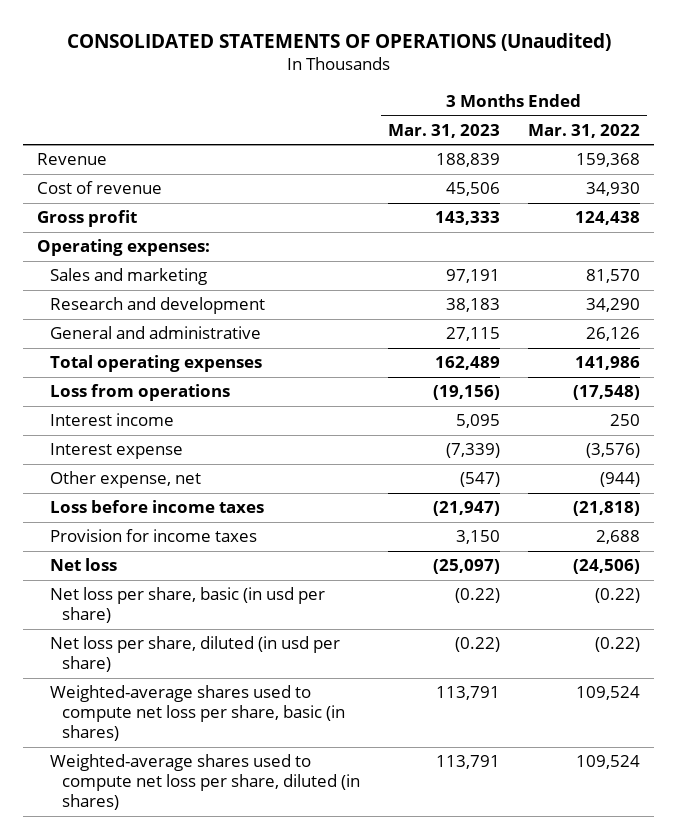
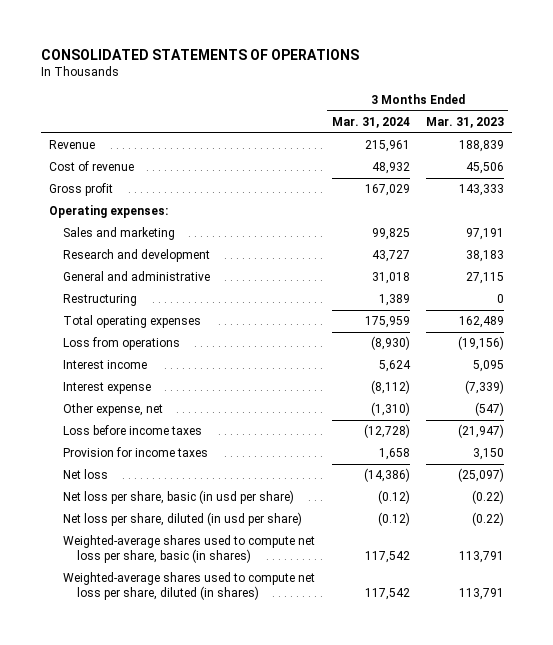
- CONSOLIDATED STATEMENTS OF OPERATIONS (Unaudited)
+ CONSOLIDATED STATEMENTS OF OPERATIONS
- | 3 Months Ended Mar. 31, 2023 | 3 Months Ended Mar. 31, 2022
+ | 3 Months Ended Mar. 31, 2024 | 3 Months Ended Mar. 31, 2023
+ Restructuring | 1,389 | 0

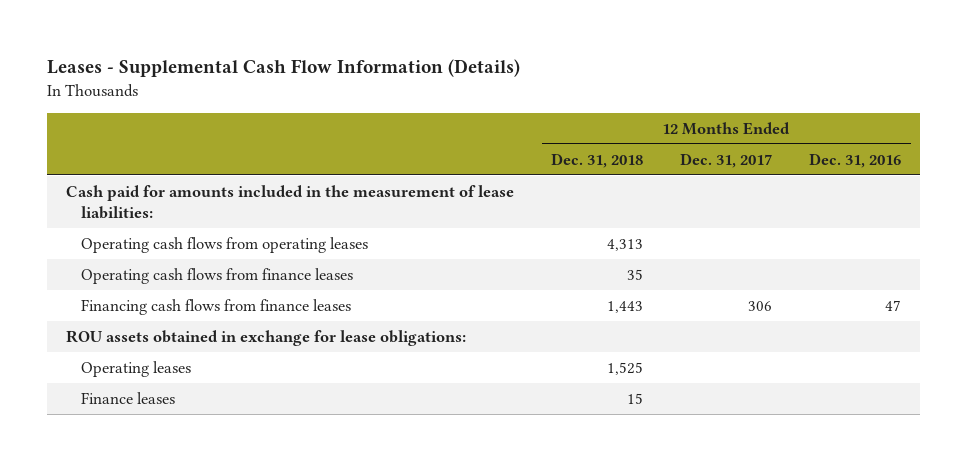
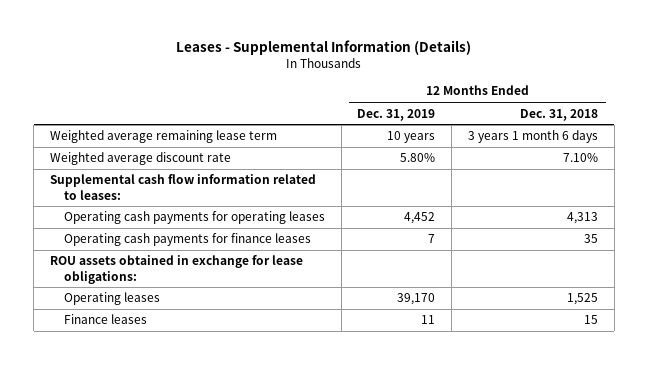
- Leases - Supplemental Cash Flow Information (Details)
+ Leases - Supplemental Information (Details)
- | 12 Months Ended Dec. 31, 2018 | 12 Months Ended Dec. 31, 2017 | 12 Months Ended Dec. 31, 2016
+ | 12 Months Ended Dec. 31, 2019 | 12 Months Ended Dec. 31, 2018
- Cash paid for amounts included in the measurement of lease liabilities:
- Operating cash flows from operating leases | 4,313 | |
- Operating cash flows from finance leases | 35 | |
- Financing cash flows from finance leases | 1,443 | 306 | 47
+ Weighted average remaining lease term | 10 years | 3 years 1 month 6 days
+ Weighted average discount rate | 5.80% | 7.10%
+ Supplemental cash flow information related to leases:
+ Operating cash payments for operating leases | 4,452 | 4,313
+ Operating cash payments for finance leases | 7 | 35

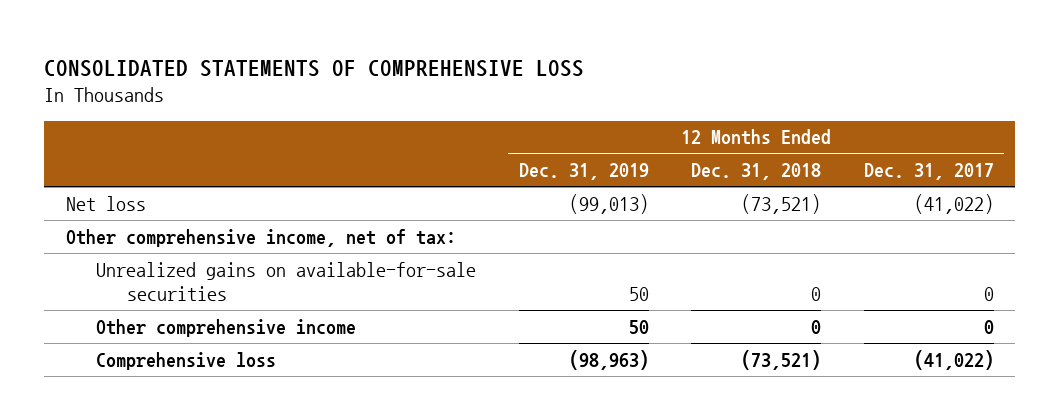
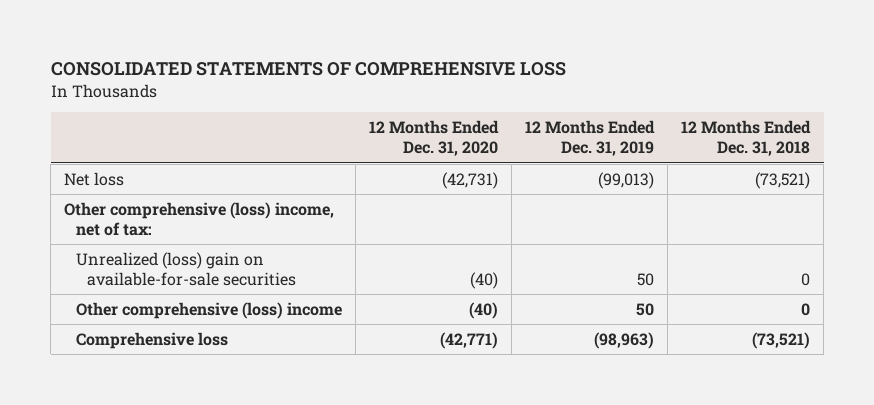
- | 12 Months Ended Dec. 31, 2019 | 12 Months Ended Dec. 31, 2018 | 12 Months Ended Dec. 31, 2017
+ | 12 Months Ended Dec. 31, 2020 | 12 Months Ended Dec. 31, 2019 | 12 Months Ended Dec. 31, 2018
- Other comprehensive income, net of tax:
- Unrealized gains on available-for-sale securities | 50 | 0 | 0
- Other comprehensive income | 50 | 0 | 0
+ Other comprehensive (loss) income, net of tax:
+ Unrealized (loss) gain on available-for-sale securities | (40) | 50 | 0
+ Other comprehensive (loss) income | (40) | 50 | 0

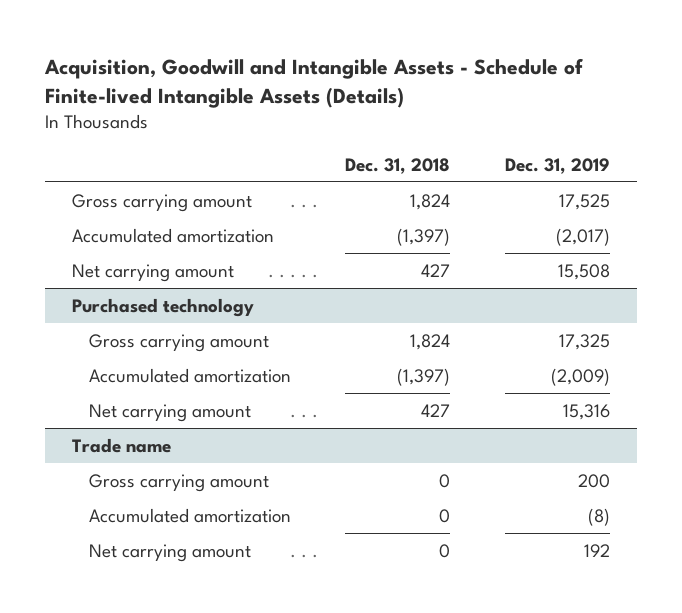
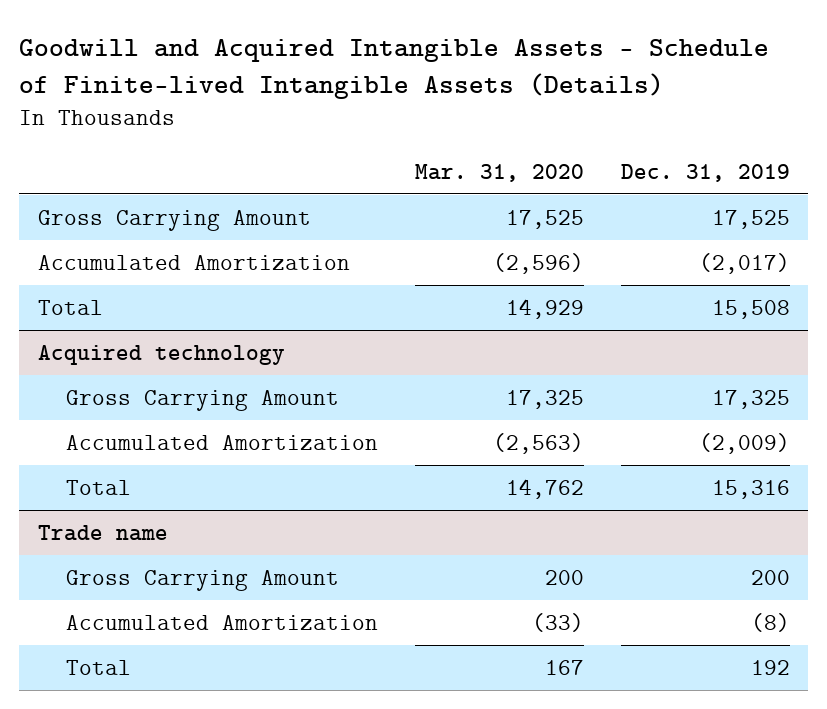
- Acquisition, Goodwill and Intangible Assets - Schedule of Finite-lived Intangible Assets (Details)
+ Goodwill and Acquired Intangible Assets - Schedule of Finite-lived Intangible Assets (Details)
- | Dec. 31, 2018 | Dec. 31, 2019
+ | Mar. 31, 2020 | Dec. 31, 2019
- Gross carrying amount | 1,824 | 17,525
- Accumulated amortization | (1,397) | (2,017)
- Net carrying amount | 427 | 15,508
- Purchased technology
- Gross carrying amount | 1,824 | 17,325
- Accumulated amortization | (1,397) | (2,009)
- Net carrying amount | 427 | 15,316
+ Gross Carrying Amount | 17,525 | 17,525
+ Accumulated Amortization | (2,596) | (2,017)
+ Total | 14,929 | 15,508
+ Acquired technology
+ Gross Carrying Amount | 17,325 | 17,325
+ Accumulated Amortization | (2,563) | (2,009)
+ Total | 14,762 | 15,316
@ Trade name
- Gross carrying amount | 0 | 200
- Accumulated amortization | 0 | (8)
- Net carrying amount | 0 | 192
+ Gross Carrying Amount | 200 | 200
+ Accumulated Amortization | (33) | (8)
+ Total | 167 | 192

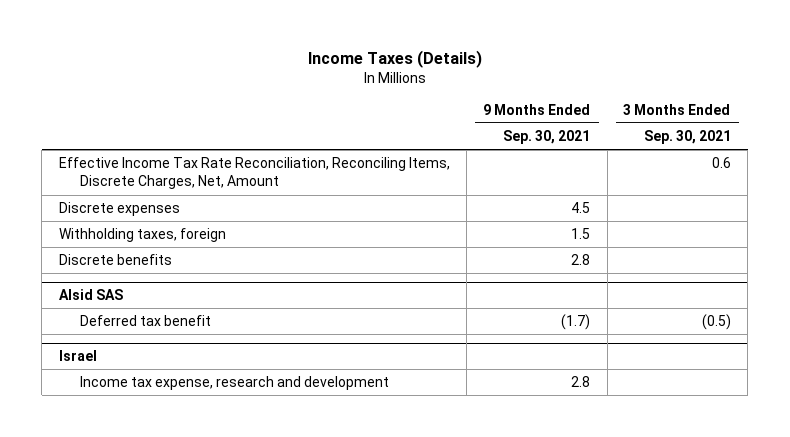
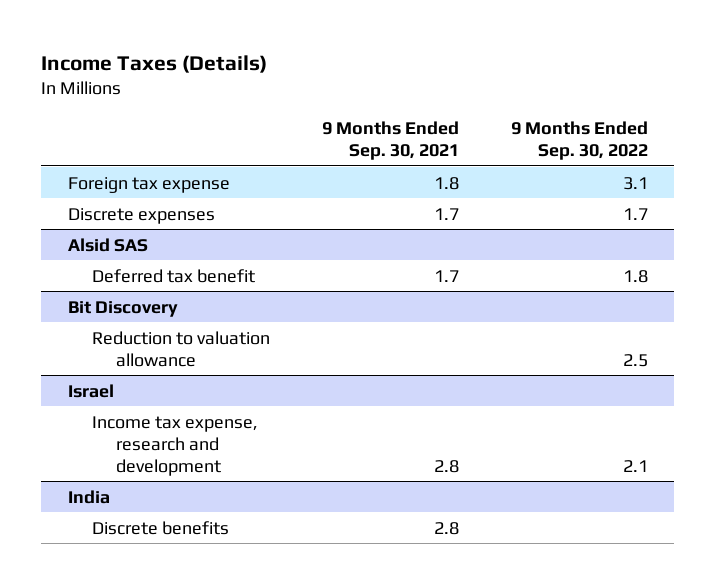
- | 9 Months Ended Sep. 30, 2021 | 3 Months Ended Sep. 30, 2021
+ | 9 Months Ended Sep. 30, 2021 | 9 Months Ended Sep. 30, 2022
- Effective Income Tax Rate Reconciliation, Reconciling Items, Discrete Charges, Net, Amount | | 0.6
- Discrete expenses | 4.5 |
- Withholding taxes, foreign | 1.5 |
- Discrete benefits | 2.8 |
+ Foreign tax expense | 1.8 | 3.1
+ Discrete expenses | 1.7 | 1.7
@ Alsid SAS
- Deferred tax benefit | (1.7) | (0.5)
+ Deferred tax benefit | 1.7 | 1.8
+ Bit Discovery
+ Reduction to valuation allowance | | 2.5
+ India
+ Discrete benefits | 2.8 |

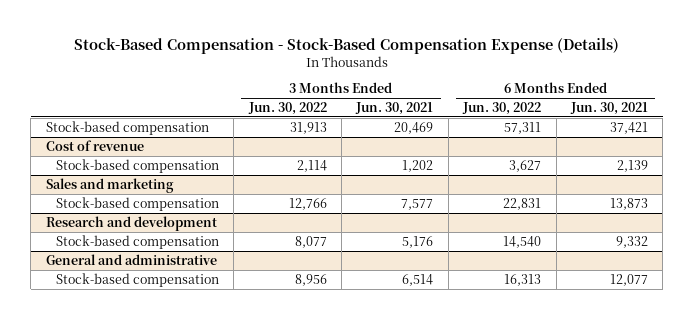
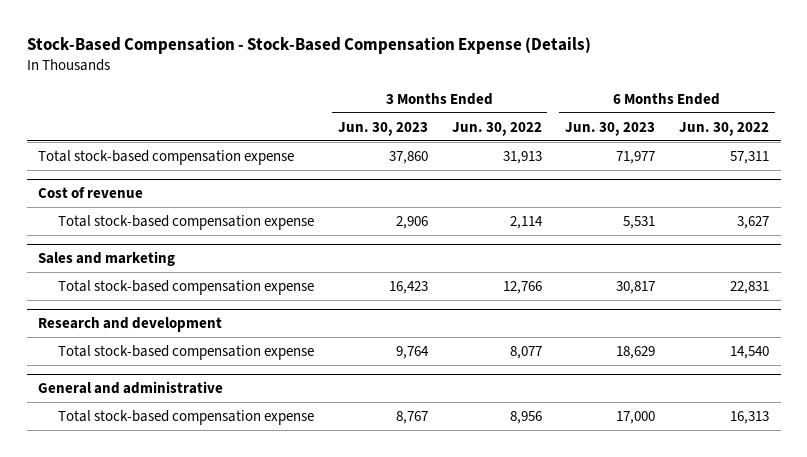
- | 3 Months Ended Jun. 30, 2022 | 3 Months Ended Jun. 30, 2021 | 6 Months Ended Jun. 30, 2022 | 6 Months Ended Jun. 30, 2021
+ | 3 Months Ended Jun. 30, 2023 | 3 Months Ended Jun. 30, 2022 | 6 Months Ended Jun. 30, 2023 | 6 Months Ended Jun. 30, 2022
- Stock-based compensation | 31,913 | 20,469 | 57,311 | 37,421
+ Total stock-based compensation expense | 37,860 | 31,913 | 71,977 | 57,311
@ Cost of revenue
- Stock-based compensation | 2,114 | 1,202 | 3,627 | 2,139
+ Total stock-based compensation expense | 2,906 | 2,114 | 5,531 | 3,627
@ Sales and marketing
- Stock-based compensation | 12,766 | 7,577 | 22,831 | 13,873
+ Total stock-based compensation expense | 16,423 | 12,766 | 30,817 | 22,831
@ Research and development
- Stock-based compensation | 8,077 | 5,176 | 14,540 | 9,332
+ Total stock-based compensation expense | 9,764 | 8,077 | 18,629 | 14,540
@ General and administrative
- Stock-based compensation | 8,956 | 6,514 | 16,313 | 12,077
+ Total stock-based compensation expense | 8,767 | 8,956 | 17,000 | 16,313

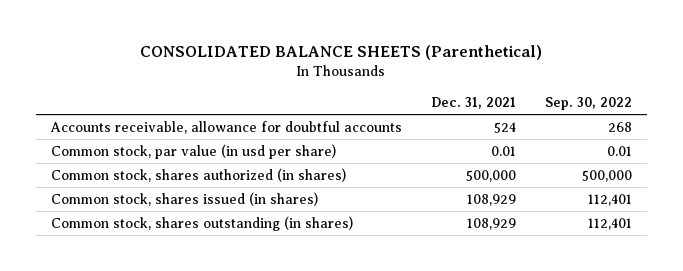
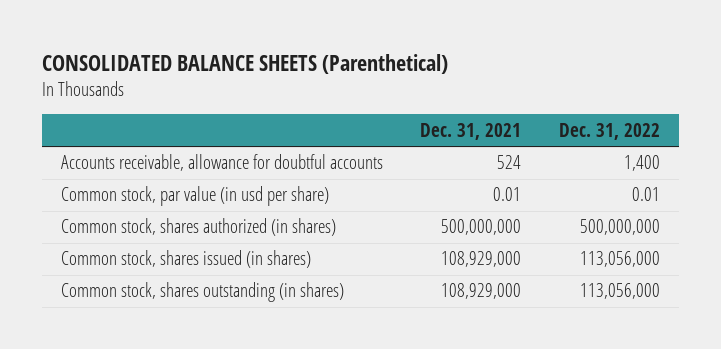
- | Dec. 31, 2021 | Sep. 30, 2022
+ | Dec. 31, 2021 | Dec. 31, 2022
- Common stock, shares authorized (in shares) | 500,000 | 500,000
- Common stock, shares issued (in shares) | 108,929 | 112,401
- Common stock, shares outstanding (in shares) | 108,929 | 112,401
+ Common stock, shares authorized (in shares) | 500,000,000 | 500,000,000
+ Common stock, shares issued (in shares) | 108,929,000 | 113,056,000
+ Common stock, shares outstanding (in shares) | 108,929,000 | 113,056,000

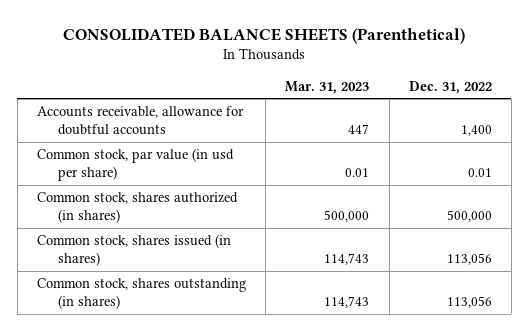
- | Dec. 31, 2021 | Dec. 31, 2022
+ | Mar. 31, 2023 | Dec. 31, 2022
- Common stock, shares authorized (in shares) | 500,000,000 | 500,000,000
- Common stock, shares issued (in shares) | 108,929,000 | 113,056,000
- Common stock, shares outstanding (in shares) | 108,929,000 | 113,056,000
+ Common stock, shares authorized (in shares) | 500,000 | 500,000
+ Common stock, shares issued (in shares) | 114,743 | 113,056
+ Common stock, shares outstanding (in shares) | 114,743 | 113,056

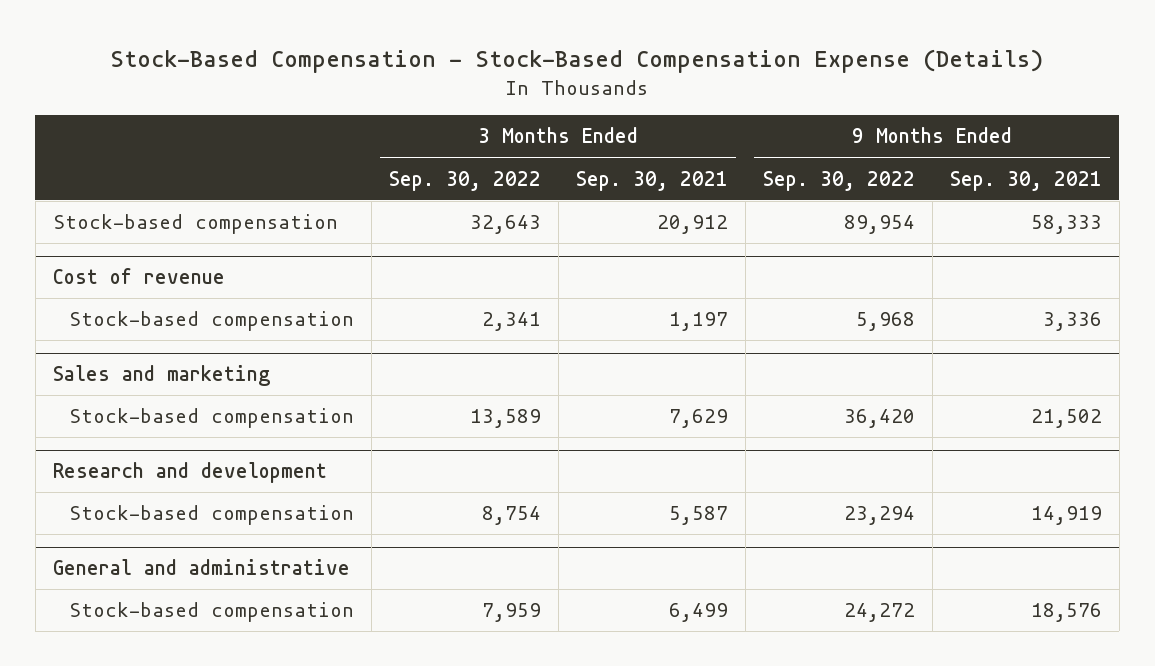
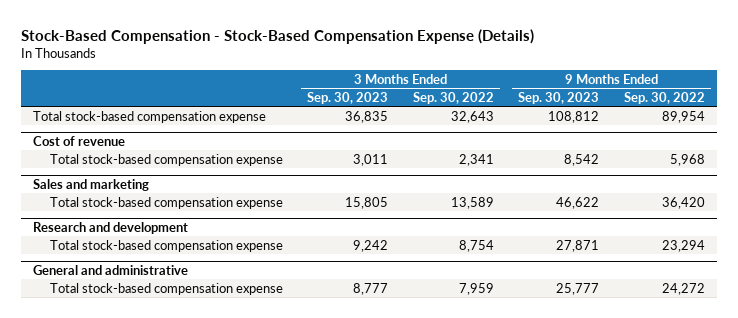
- | 3 Months Ended Sep. 30, 2022 | 3 Months Ended Sep. 30, 2021 | 9 Months Ended Sep. 30, 2022 | 9 Months Ended Sep. 30, 2021
+ | 3 Months Ended Sep. 30, 2023 | 3 Months Ended Sep. 30, 2022 | 9 Months Ended Sep. 30, 2023 | 9 Months Ended Sep. 30, 2022
- Stock-based compensation | 32,643 | 20,912 | 89,954 | 58,333
+ Total stock-based compensation expense | 36,835 | 32,643 | 108,812 | 89,954
@ Cost of revenue
- Stock-based compensation | 2,341 | 1,197 | 5,968 | 3,336
+ Total stock-based compensation expense | 3,011 | 2,341 | 8,542 | 5,968
@ Sales and marketing
- Stock-based compensation | 13,589 | 7,629 | 36,420 | 21,502
+ Total stock-based compensation expense | 15,805 | 13,589 | 46,622 | 36,420
@ Research and development
- Stock-based compensation | 8,754 | 5,587 | 23,294 | 14,919
+ Total stock-based compensation expense | 9,242 | 8,754 | 27,871 | 23,294
@ General and administrative
- Stock-based compensation | 7,959 | 6,499 | 24,272 | 18,576
+ Total stock-based compensation expense | 8,777 | 7,959 | 25,777 | 24,272

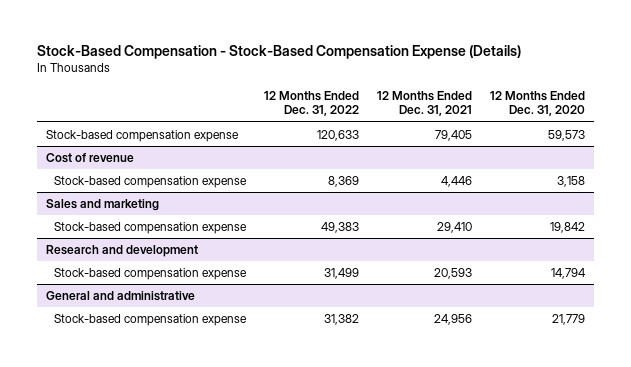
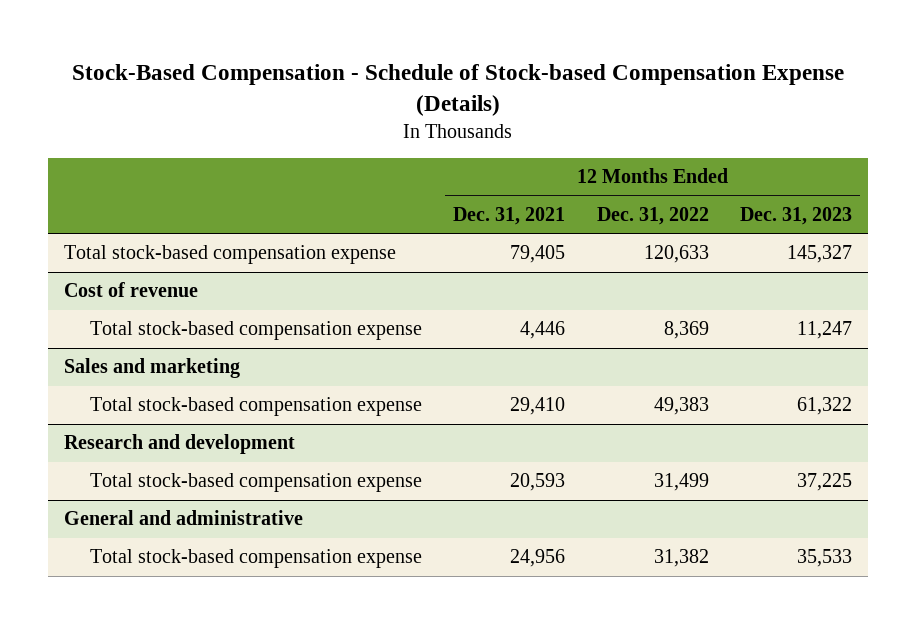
- Stock-Based Compensation - Stock-Based Compensation Expense (Details)
+ Stock-Based Compensation - Schedule of Stock-based Compensation Expense (Details)
- | 12 Months Ended Dec. 31, 2022 | 12 Months Ended Dec. 31, 2021 | 12 Months Ended Dec. 31, 2020
+ | 12 Months Ended Dec. 31, 2021 | 12 Months Ended Dec. 31, 2022 | 12 Months Ended Dec. 31, 2023
- Stock-based compensation expense | 120,633 | 79,405 | 59,573
+ Total stock-based compensation expense | 79,405 | 120,633 | 145,327
@ Cost of revenue
- Stock-based compensation expense | 8,369 | 4,446 | 3,158
+ Total stock-based compensation expense | 4,446 | 8,369 | 11,247
@ Sales and marketing
- Stock-based compensation expense | 49,383 | 29,410 | 19,842
+ Total stock-based compensation expense | 29,410 | 49,383 | 61,322
@ Research and development
- Stock-based compensation expense | 31,499 | 20,593 | 14,794
+ Total stock-based compensation expense | 20,593 | 31,499 | 37,225
@ General and administrative
- Stock-based compensation expense | 31,382 | 24,956 | 21,779
+ Total stock-based compensation expense | 24,956 | 31,382 | 35,533

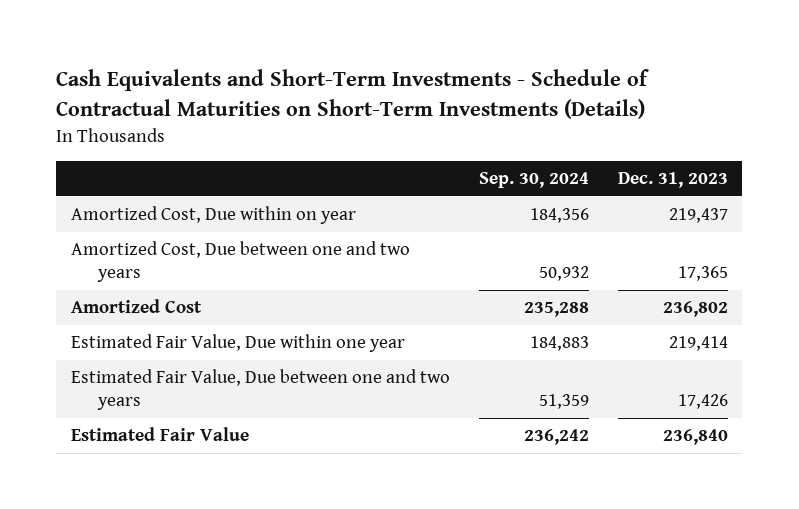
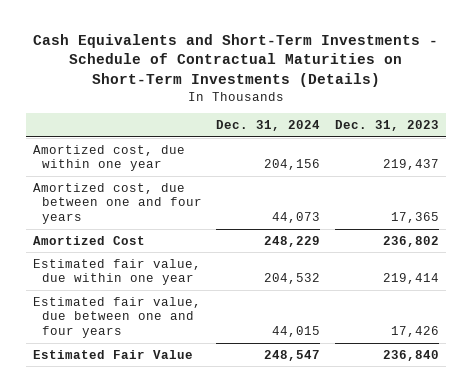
- | Sep. 30, 2024 | Dec. 31, 2023
+ | Dec. 31, 2024 | Dec. 31, 2023
- Amortized Cost, Due within on year | 184,356 | 219,437
- Amortized Cost, Due between one and two years | 50,932 | 17,365
+ Amortized cost, due within one year | 204,156 | 219,437
+ Amortized cost, due between one and four years | 44,073 | 17,365
- Estimated Fair Value, Due within one year | 184,883 | 219,414
- Estimated Fair Value, Due between one and two years | 51,359 | 17,426
+ Estimated fair value, due within one year | 204,532 | 219,414
+ Estimated fair value, due between one and four years | 44,015 | 17,426

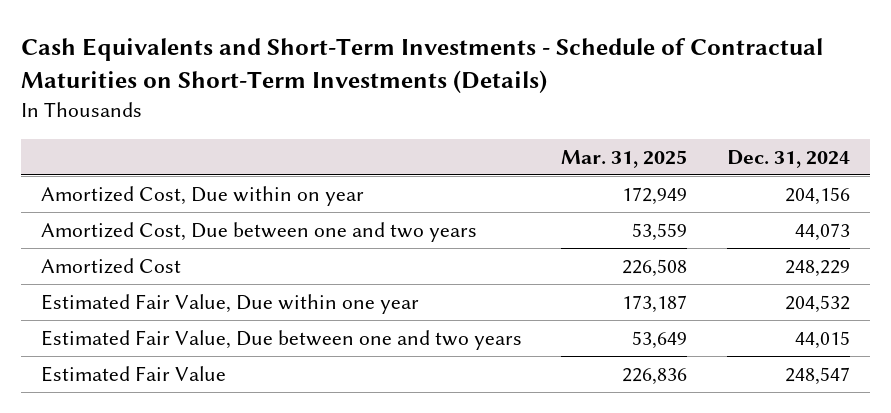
- | Dec. 31, 2024 | Dec. 31, 2023
+ | Mar. 31, 2025 | Dec. 31, 2024
- Amortized cost, due within one year | 204,156 | 219,437
- Amortized cost, due between one and four years | 44,073 | 17,365
+ Amortized Cost, Due within on year | 172,949 | 204,156
+ Amortized Cost, Due between one and two years | 53,559 | 44,073
- Estimated fair value, due within one year | 204,532 | 219,414
- Estimated fair value, due between one and four years | 44,015 | 17,426
+ Estimated Fair Value, Due within one year | 173,187 | 204,532
+ Estimated Fair Value, Due between one and two years | 53,649 | 44,015

